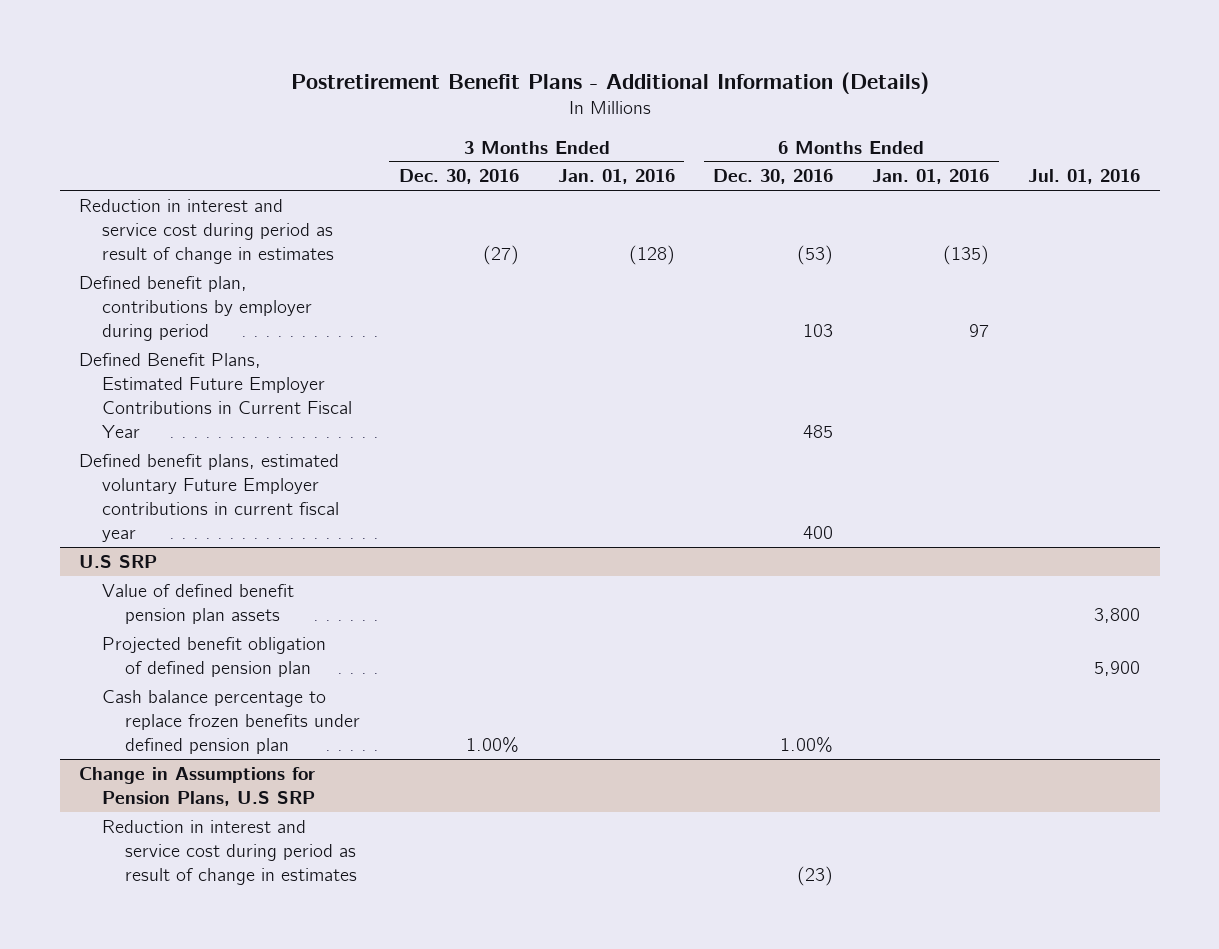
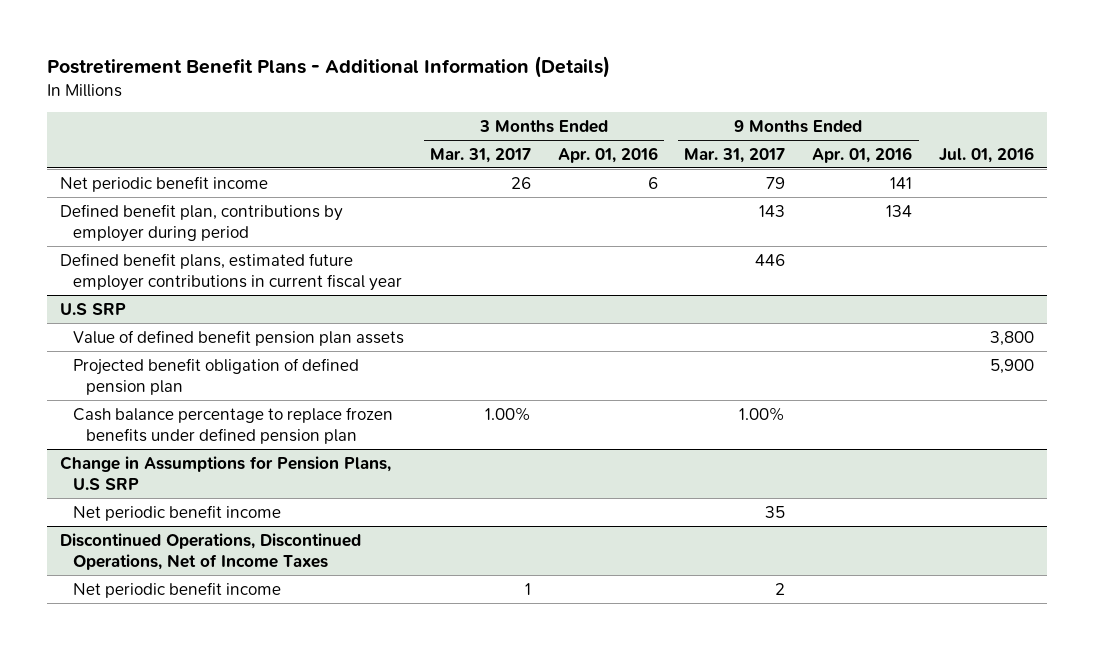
- | 3 Months Ended Dec. 30, 2016 | 3 Months Ended Jan. 01, 2016 | 6 Months Ended Dec. 30, 2016 | 6 Months Ended Jan. 01, 2016 | Jul. 01, 2016
+ | 3 Months Ended Mar. 31, 2017 | 3 Months Ended Apr. 01, 2016 | 9 Months Ended Mar. 31, 2017 | 9 Months Ended Apr. 01, 2016 | Jul. 01, 2016
- Reduction in interest and service cost during period as result of change in estimates | (27) | (128) | (53) | (135) |
+ Net periodic benefit income | 26 | 6 | 79 | 141 |
- Defined Benefit Plans, Estimated Future Employer Contributions in Current Fiscal Year | | | 485 | |
- Defined benefit plans, estimated voluntary Future Employer contributions in current fiscal year | | | 400 | |
+ Defined benefit plans, estimated future employer contributions in current fiscal year | | | 446 | |
@ Change in Assumptions for Pension Plans, U.S SRP
- Reduction in interest and service cost during period as result of change in estimates | | | (23) | |
+ Net periodic benefit income | | | 35 | |
+ Discontinued Operations, Discontinued Operations, Net of Income Taxes
+ Net periodic benefit income | 1 | | 2 | |

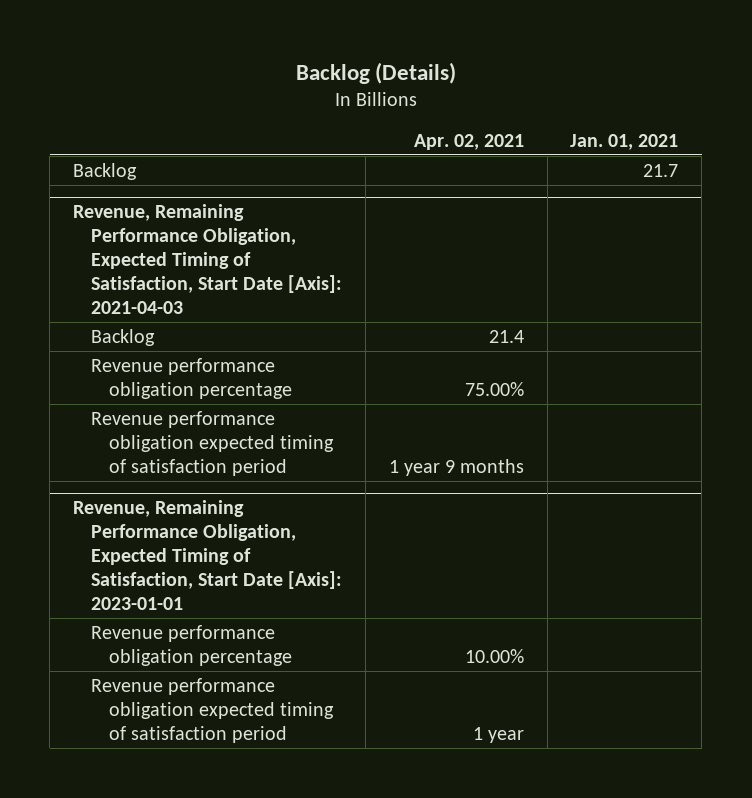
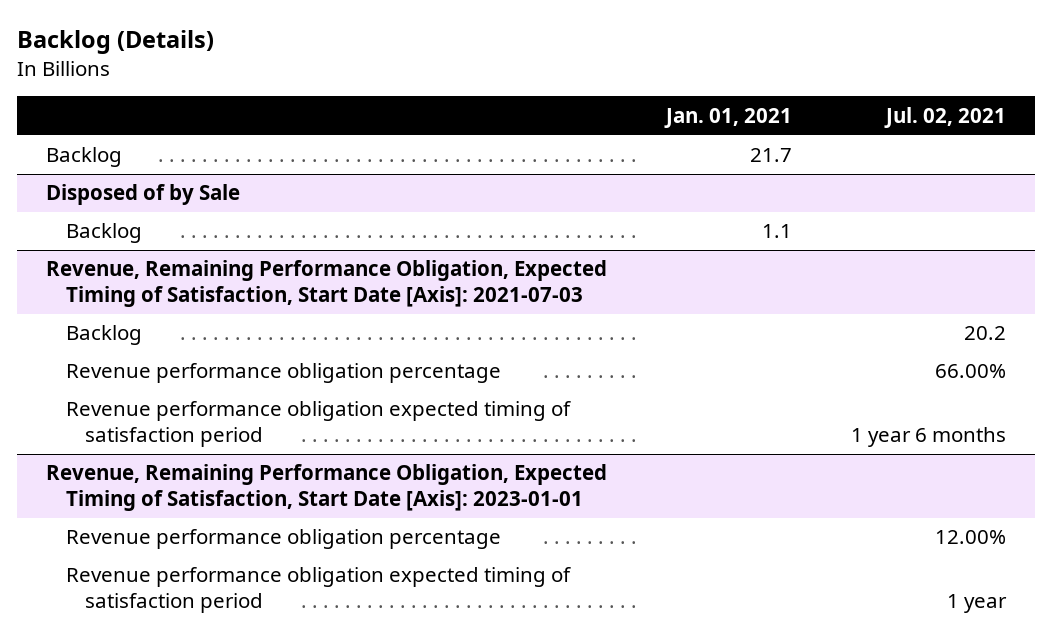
- | Apr. 02, 2021 | Jan. 01, 2021
+ | Jan. 01, 2021 | Jul. 02, 2021
- Revenue, Remaining Performance Obligation, Expected Timing of Satisfaction, Start Date [Axis]: 2021-04-03
- Backlog | 21.4 |
- Revenue performance obligation percentage | 75.00% |
- Revenue performance obligation expected timing of satisfaction period | 1 year 9 months |
+ Disposed of by Sale
+ Backlog | 1.1 |
+ Revenue, Remaining Performance Obligation, Expected Timing of Satisfaction, Start Date [Axis]: 2021-07-03
+ Backlog | | 20.2
+ Revenue performance obligation percentage | | 66.00%
+ Revenue performance obligation expected timing of satisfaction period | | 1 year 6 months

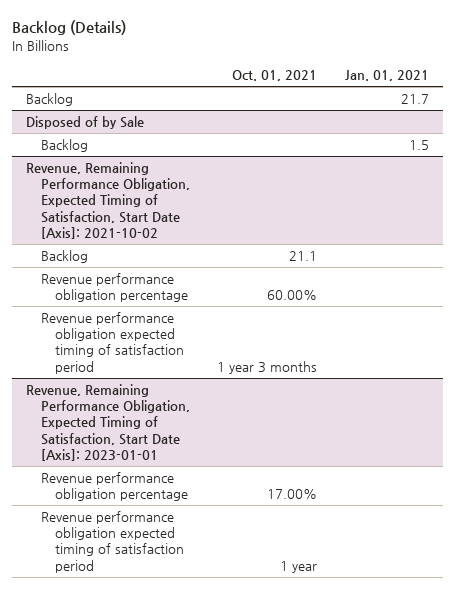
- | Jan. 01, 2021 | Jul. 02, 2021
+ | Oct. 01, 2021 | Jan. 01, 2021
@ Disposed of by Sale
- Backlog | 1.1 |
- Revenue, Remaining Performance Obligation, Expected Timing of Satisfaction, Start Date [Axis]: 2021-07-03
- Backlog | | 20.2
- Revenue performance obligation percentage | | 66.00%
- Revenue performance obligation expected timing of satisfaction period | | 1 year 6 months
@ Disposed of by Sale
+ Backlog | | 1.5
+ Revenue, Remaining Performance Obligation, Expected Timing of Satisfaction, Start Date [Axis]: 2021-10-02
+ Backlog | 21.1 |
+ Revenue performance obligation percentage | 60.00% |
+ Revenue performance obligation expected timing of satisfaction period | 1 year 3 months |

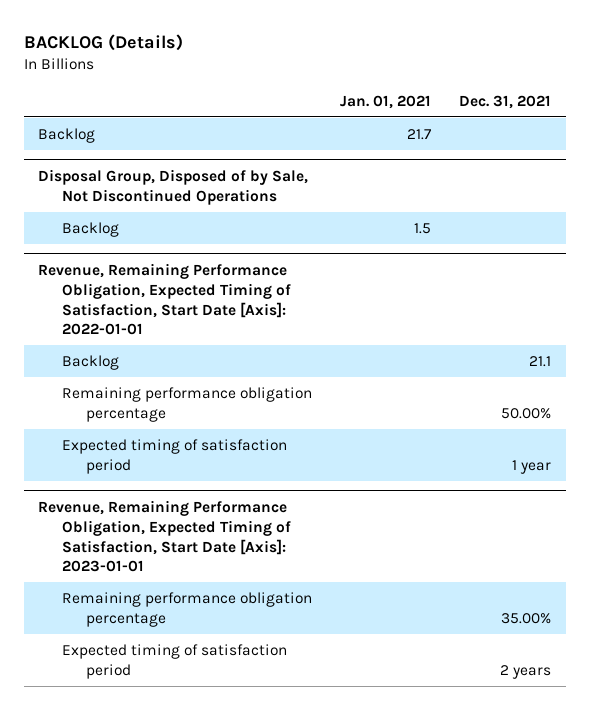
- Backlog (Details)
+ BACKLOG (Details)
- | Oct. 01, 2021 | Jan. 01, 2021
+ | Jan. 01, 2021 | Dec. 31, 2021
- Disposed of by Sale
+ Disposal Group, Disposed of by Sale, Not Discontinued Operations
- Revenue, Remaining Performance Obligation, Expected Timing of Satisfaction, Start Date [Axis]: 2021-10-02
- Backlog | 21.1 |
- Revenue performance obligation percentage | 60.00% |
- Revenue performance obligation expected timing of satisfaction period | 1 year 3 months |
+ Revenue, Remaining Performance Obligation, Expected Timing of Satisfaction, Start Date [Axis]: 2022-01-01
+ Backlog | | 21.1
+ Remaining performance obligation percentage | | 50.00%
+ Expected timing of satisfaction period | | 1 year
@ Revenue, Remaining Performance Obligation, Expected Timing of Satisfaction, Start Date [Axis]: 2023-01-01
- Revenue performance obligation percentage | 17.00% |
- Revenue performance obligation expected timing of satisfaction period | 1 year |
+ Remaining performance obligation percentage | | 35.00%
+ Expected timing of satisfaction period | | 2 years

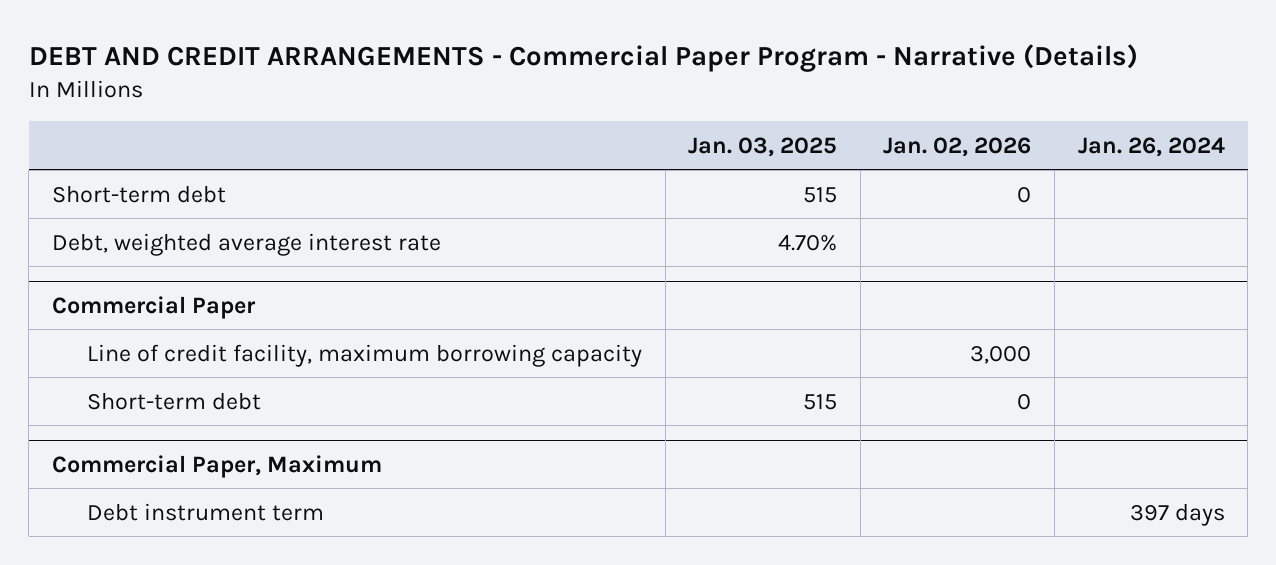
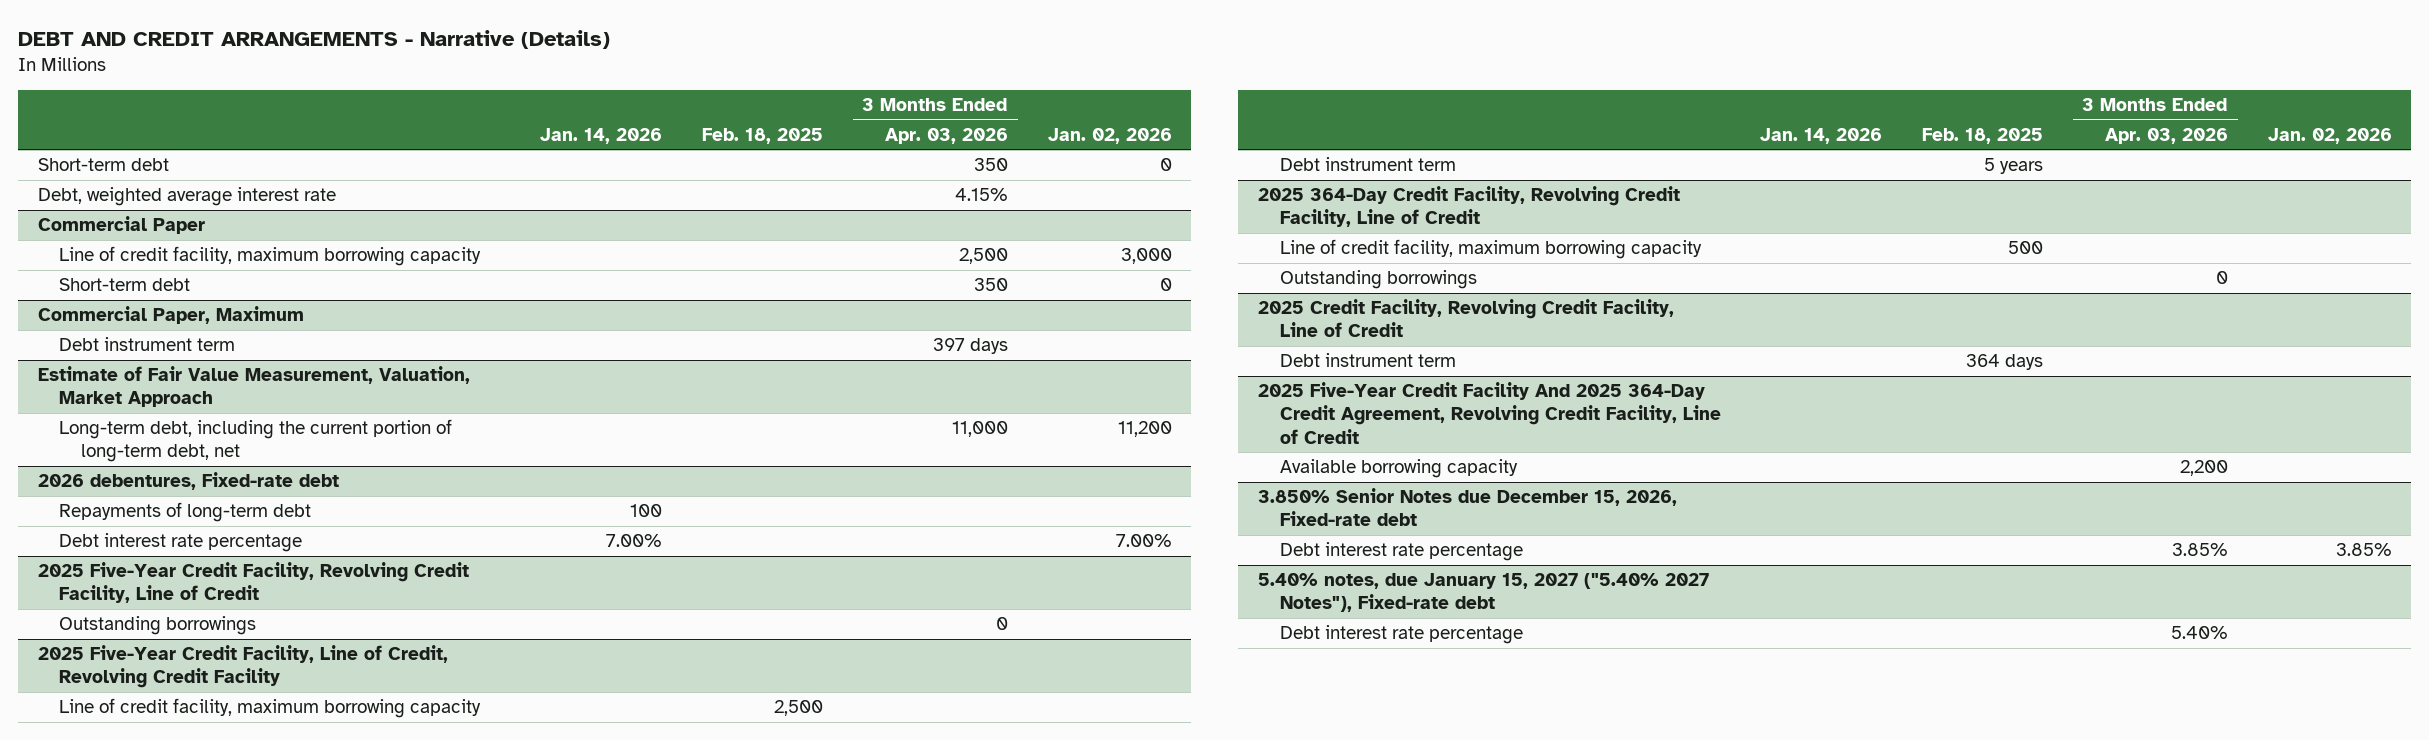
- DEBT AND CREDIT ARRANGEMENTS - Commercial Paper Program - Narrative (Details)
+ DEBT AND CREDIT ARRANGEMENTS - Narrative (Details)
- | Jan. 03, 2025 | Jan. 02, 2026 | Jan. 26, 2024
+ | Jan. 14, 2026 | Feb. 18, 2025 | 3 Months Ended Apr. 03, 2026 | Jan. 02, 2026
+ Estimate of Fair Value Measurement, Valuation, Market Approach
+ Long-term debt, including the current portion of long-term debt, net | | | 11,000 | 11,200
+ 2026 debentures, Fixed-rate debt
+ Repayments of long-term debt | 100 | | |
+ Debt interest rate percentage | 7.00% | | | 7.00%
+ 2025 Five-Year Credit Facility, Revolving Credit Facility, Line of Credit
+ Outstanding borrowings | | | 0 |
+ 2025 Five-Year Credit Facility, Line of Credit, Revolving Credit Facility
+ Line of credit facility, maximum borrowing capacity | | 2,500 | |
+ Debt instrument term | | 5 years | |
+ 2025 364-Day Credit Facility, Revolving Credit Facility, Line of Credit
+ Line of credit facility, maximum borrowing capacity | | 500 | |
+ Outstanding borrowings | | | 0 |
+ 2025 Credit Facility, Revolving Credit Facility, Line of Credit
+ Debt instrument term | | 364 days | |
+ 2025 Five-Year Credit Facility And 2025 364-Day Credit Agreement, Revolving Credit Facility, Line of Credit
+ Available borrowing capacity | | | 2,200 |
+ 3.850% Senior Notes due December 15, 2026, Fixed-rate debt
+ Debt interest rate percentage | | | 3.85% | 3.85%
+ 5.40% notes, due January 15, 2027 ("5.40% 2027 Notes"), Fixed-rate debt
+ Debt interest rate percentage | | | 5.40% |

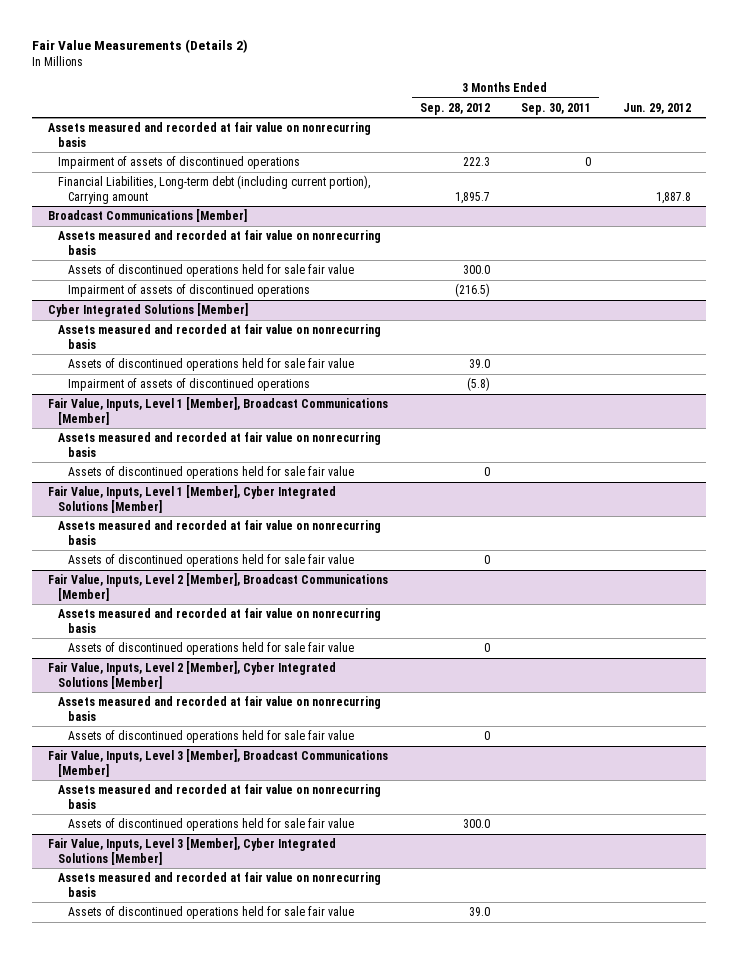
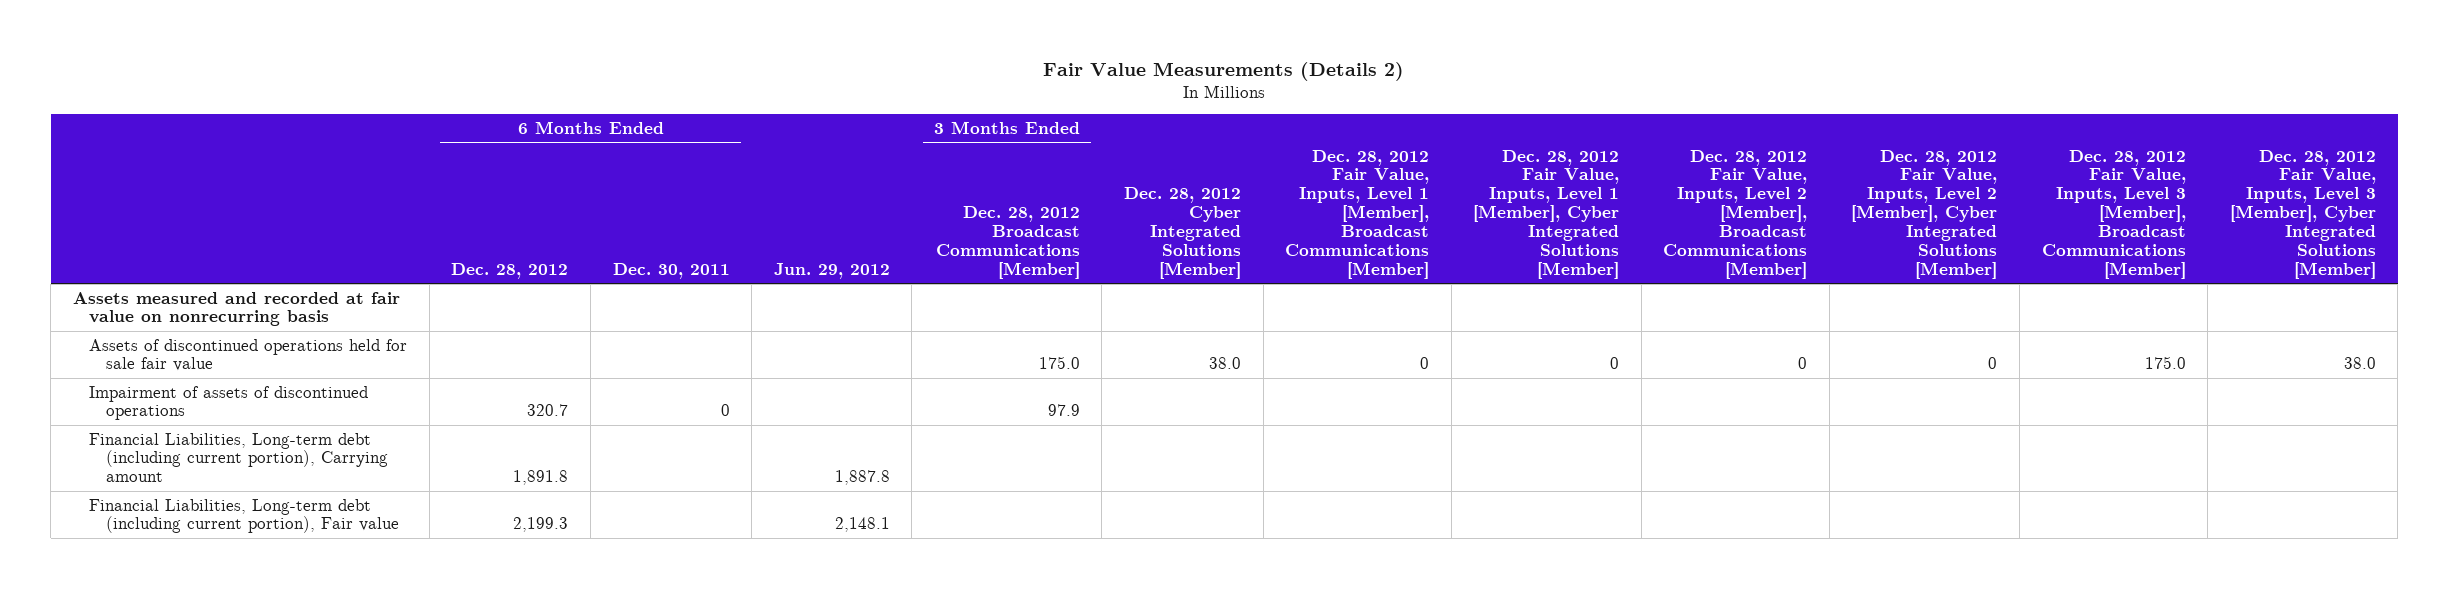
- | 3 Months Ended Sep. 28, 2012 | 3 Months Ended Sep. 30, 2011 | Jun. 29, 2012
+ | 6 Months Ended Dec. 28, 2012 | 6 Months Ended Dec. 30, 2011 | Jun. 29, 2012 | 3 Months Ended Dec. 28, 2012 Broadcast Communications [Member] | Dec. 28, 2012 Cyber Integrated Solutions [Member] | Dec. 28, 2012 Fair Value, Inputs, Level 1 [Member], Broadcast Communications [Member] | Dec. 28, 2012 Fair Value, Inputs, Level 1 [Member], Cyber Integrated Solutions [Member] | Dec. 28, 2012 Fair Value, Inputs, Level 2 [Member], Broadcast Communications [Member] | Dec. 28, 2012 Fair Value, Inputs, Level 2 [Member], Cyber Integrated Solutions [Member] | Dec. 28, 2012 Fair Value, Inputs, Level 3 [Member], Broadcast Communications [Member] | Dec. 28, 2012 Fair Value, Inputs, Level 3 [Member], Cyber Integrated Solutions [Member]
+ Assets of discontinued operations held for sale fair value | | | | 175.0 | 38.0 | 0 | 0 | 0 | 0 | 175.0 | 38.0
- Broadcast Communications [Member]
- Assets measured and recorded at fair value on nonrecurring basis
- Assets of discontinued operations held for sale fair value | 300.0 | |
- Impairment of assets of discontinued operations | (216.5) | |
- Cyber Integrated Solutions [Member]
- Assets measured and recorded at fair value on nonrecurring basis
- Assets of discontinued operations held for sale fair value | 39.0 | |
- Impairment of assets of discontinued operations | (5.8) | |
- Fair Value, Inputs, Level 1 [Member], Broadcast Communications [Member]
- Assets measured and recorded at fair value on nonrecurring basis
- Assets of discontinued operations held for sale fair value | 0 | |
- Fair Value, Inputs, Level 1 [Member], Cyber Integrated Solutions [Member]
- Assets measured and recorded at fair value on nonrecurring basis
- Assets of discontinued operations held for sale fair value | 0 | |
- Fair Value, Inputs, Level 2 [Member], Broadcast Communications [Member]
- Assets measured and recorded at fair value on nonrecurring basis
- Assets of discontinued operations held for sale fair value | 0 | |
- Fair Value, Inputs, Level 2 [Member], Cyber Integrated Solutions [Member]
- Assets measured and recorded at fair value on nonrecurring basis
- Assets of discontinued operations held for sale fair value | 0 | |
- Fair Value, Inputs, Level 3 [Member], Broadcast Communications [Member]
- Assets measured and recorded at fair value on nonrecurring basis
- Assets of discontinued operations held for sale fair value | 300.0 | |
- Fair Value, Inputs, Level 3 [Member], Cyber Integrated Solutions [Member]
- Assets measured and recorded at fair value on nonrecurring basis
- Assets of discontinued operations held for sale fair value | 39.0 | |
+ Financial Liabilities, Long-term debt (including current portion), Fair value | 2,199.3 | | 2,148.1 | | | | | | | |

